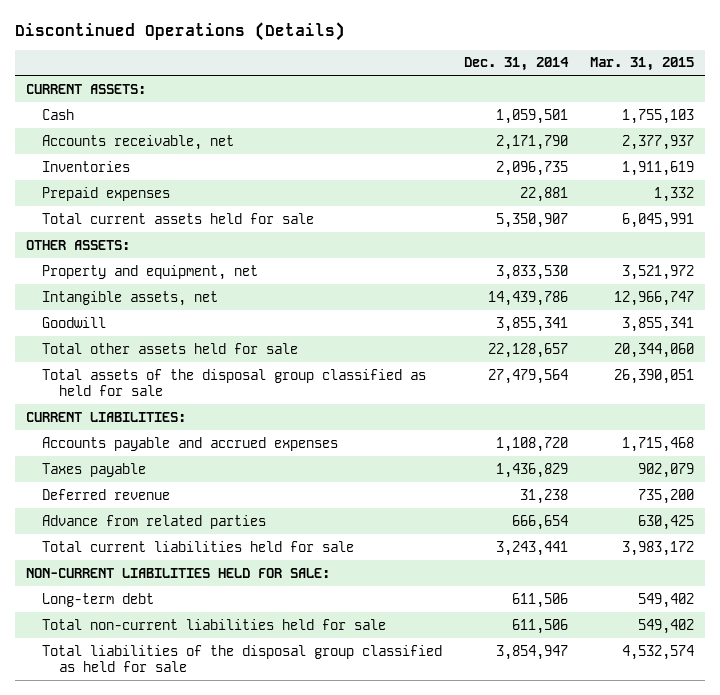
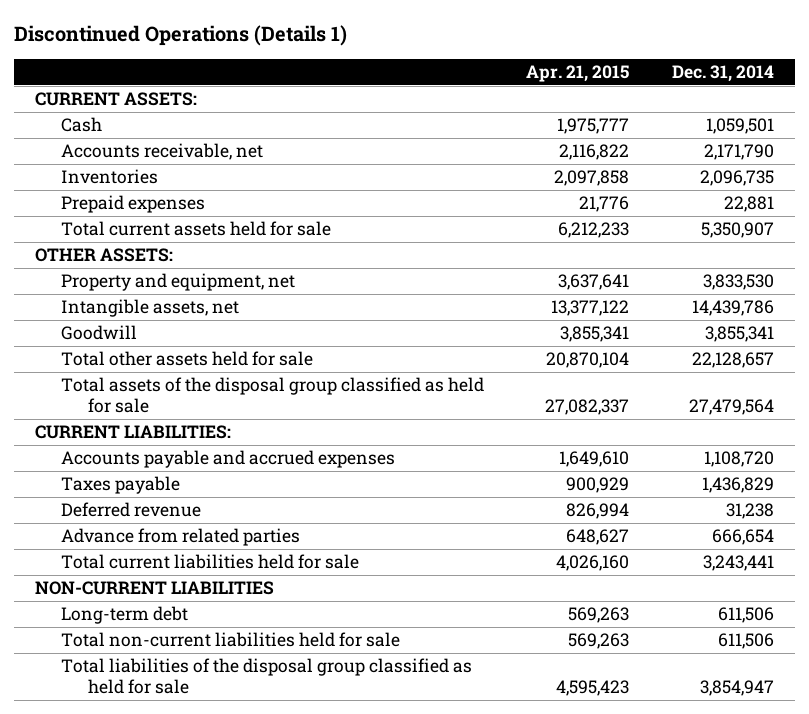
- Discontinued Operations (Details)
+ Discontinued Operations (Details 1)
- | Dec. 31, 2014 | Mar. 31, 2015
+ | Apr. 21, 2015 | Dec. 31, 2014
- NON-CURRENT LIABILITIES HELD FOR SALE:
+ NON-CURRENT LIABILITIES

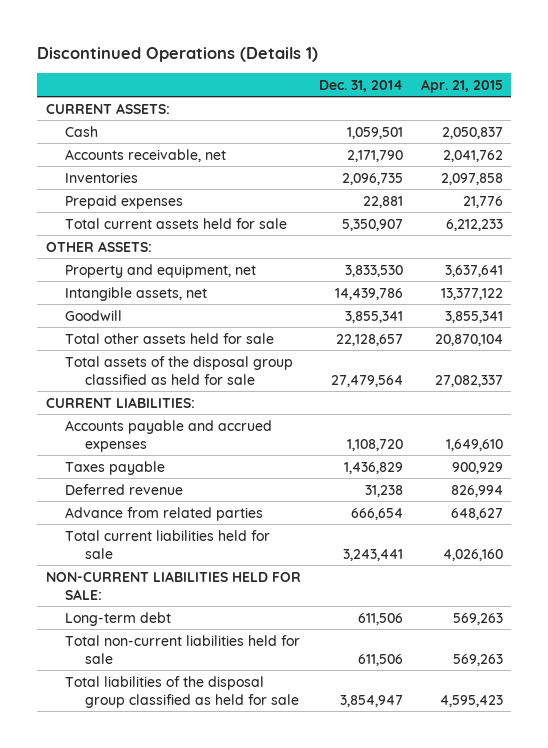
- | Apr. 21, 2015 | Dec. 31, 2014
+ | Dec. 31, 2014 | Apr. 21, 2015
- Cash | 1,975,777 | 1,059,501
- Accounts receivable, net | 2,116,822 | 2,171,790
+ Cash | 1,059,501 | 2,050,837
+ Accounts receivable, net | 2,171,790 | 2,041,762
- NON-CURRENT LIABILITIES
+ NON-CURRENT LIABILITIES HELD FOR SALE:

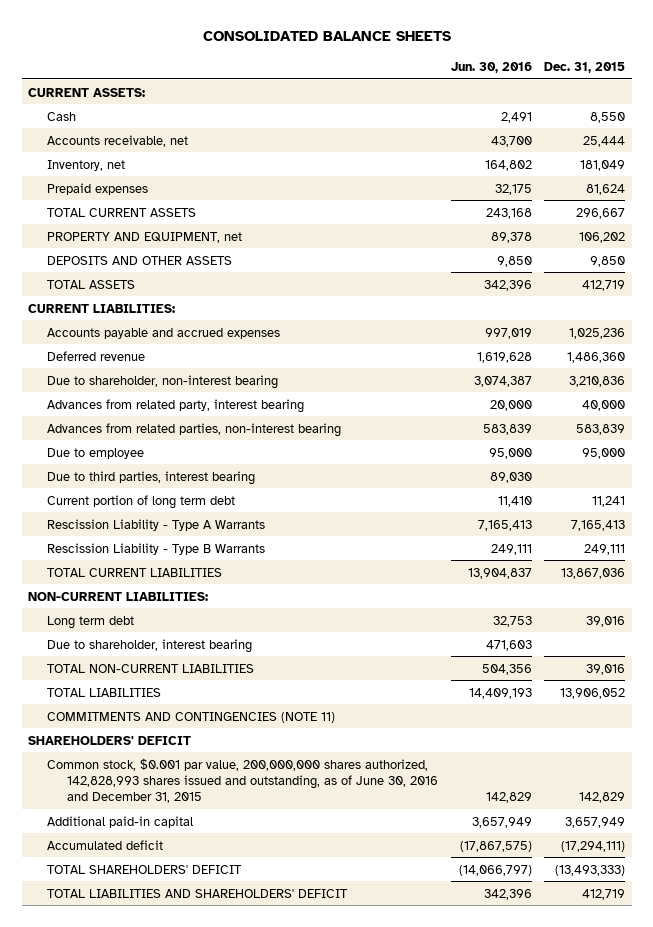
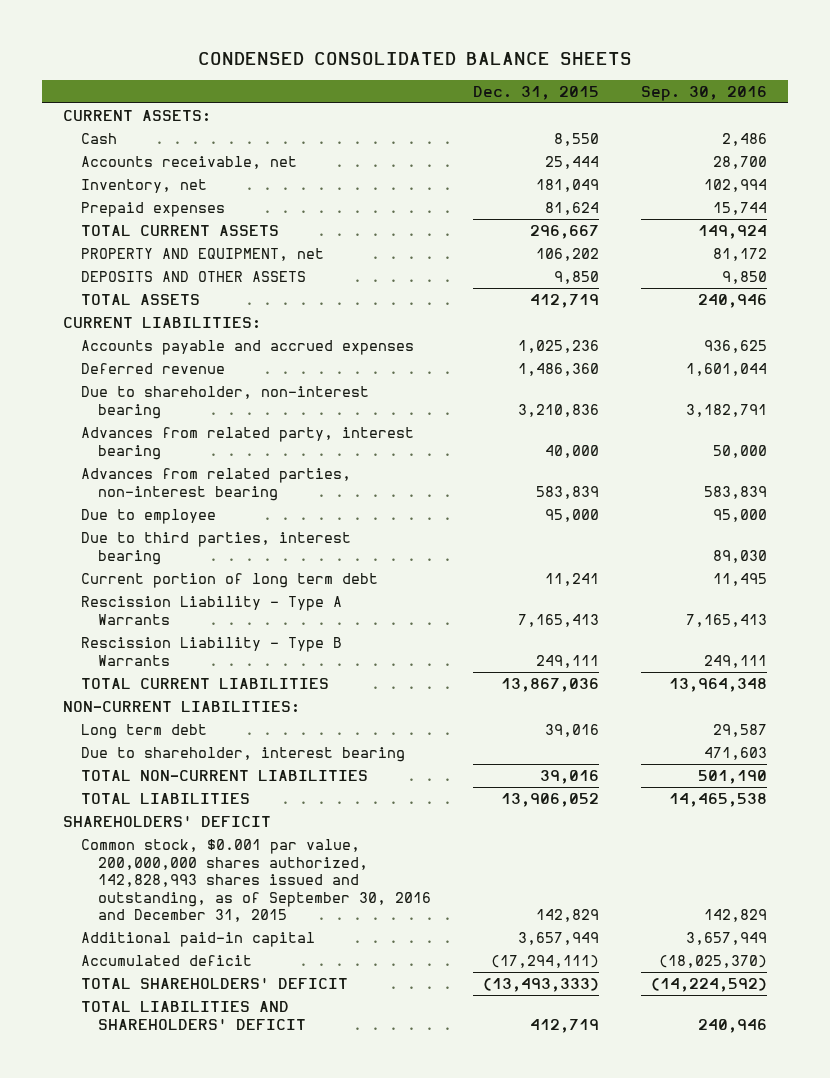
- CONSOLIDATED BALANCE SHEETS
+ CONDENSED CONSOLIDATED BALANCE SHEETS
- | Jun. 30, 2016 | Dec. 31, 2015
+ | Dec. 31, 2015 | Sep. 30, 2016
- COMMITMENTS AND CONTINGENCIES (NOTE 11)
- Common stock, $0.001 par value, 200,000,000 shares authorized, 142,828,993 shares issued and outstanding, as of June 30, 2016 and December 31, 2015 | 142,829 | 142,829
+ Common stock, $0.001 par value, 200,000,000 shares authorized, 142,828,993 shares issued and outstanding, as of September 30, 2016 and December 31, 2015 | 142,829 | 142,829

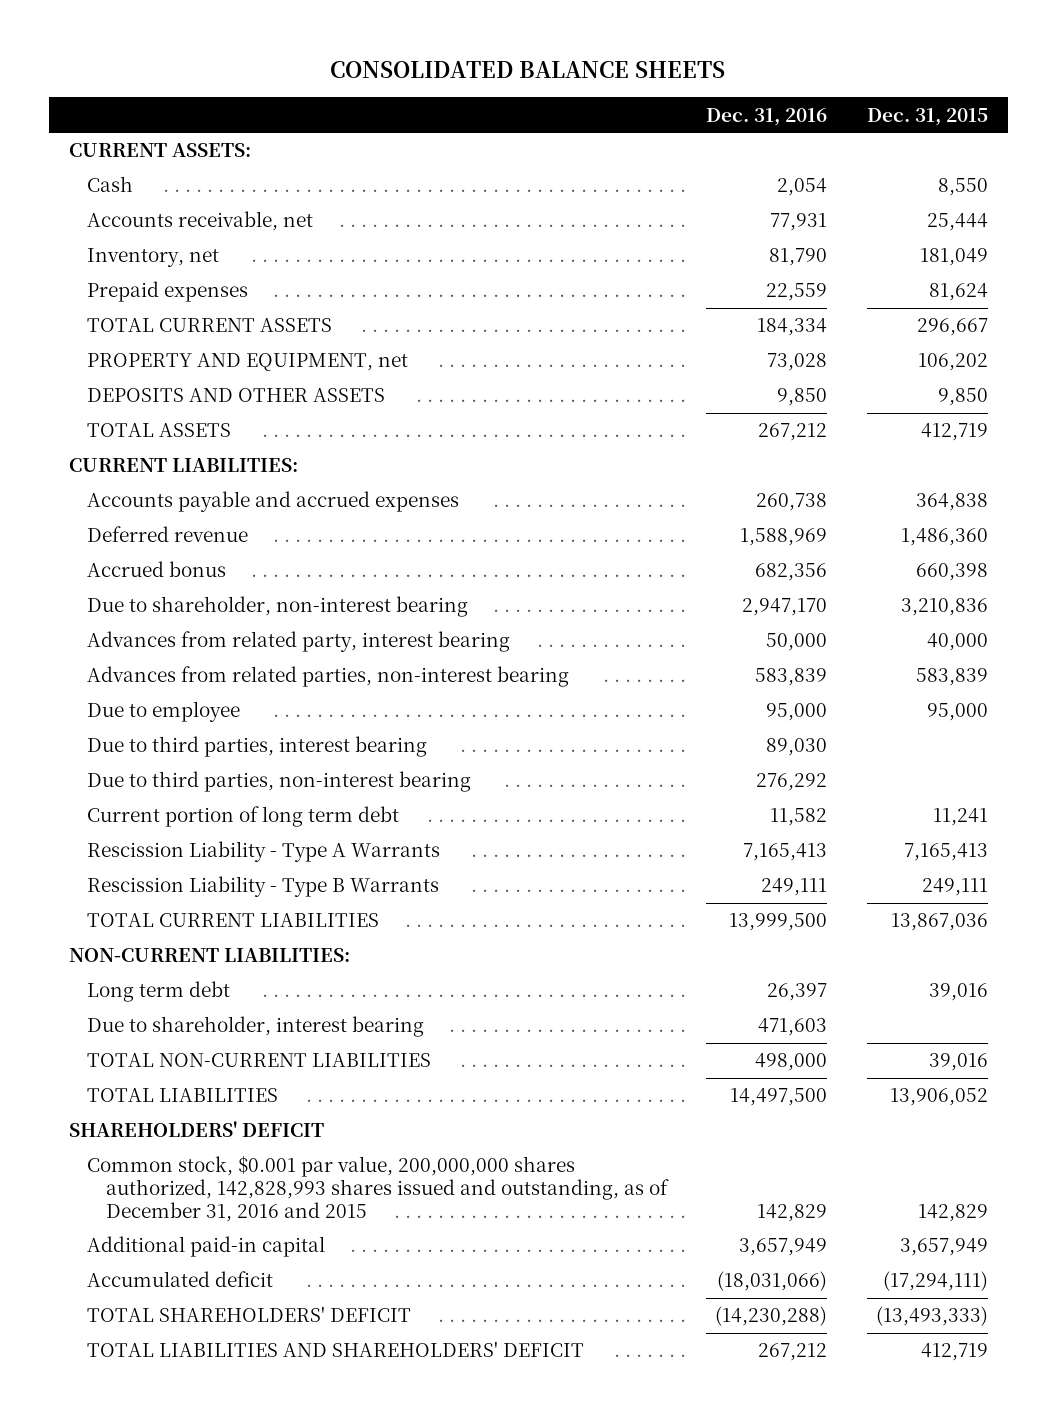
- CONDENSED CONSOLIDATED BALANCE SHEETS
+ CONSOLIDATED BALANCE SHEETS
- | Dec. 31, 2015 | Sep. 30, 2016
+ | Dec. 31, 2016 | Dec. 31, 2015
- Accounts payable and accrued expenses | 1,025,236 | 936,625
+ Accounts payable and accrued expenses | 260,738 | 364,838
+ Accrued bonus | 682,356 | 660,398
+ Due to third parties, non-interest bearing | 276,292 |
- Common stock, $0.001 par value, 200,000,000 shares authorized, 142,828,993 shares issued and outstanding, as of September 30, 2016 and December 31, 2015 | 142,829 | 142,829
+ Common stock, $0.001 par value, 200,000,000 shares authorized, 142,828,993 shares issued and outstanding, as of December 31, 2016 and 2015 | 142,829 | 142,829

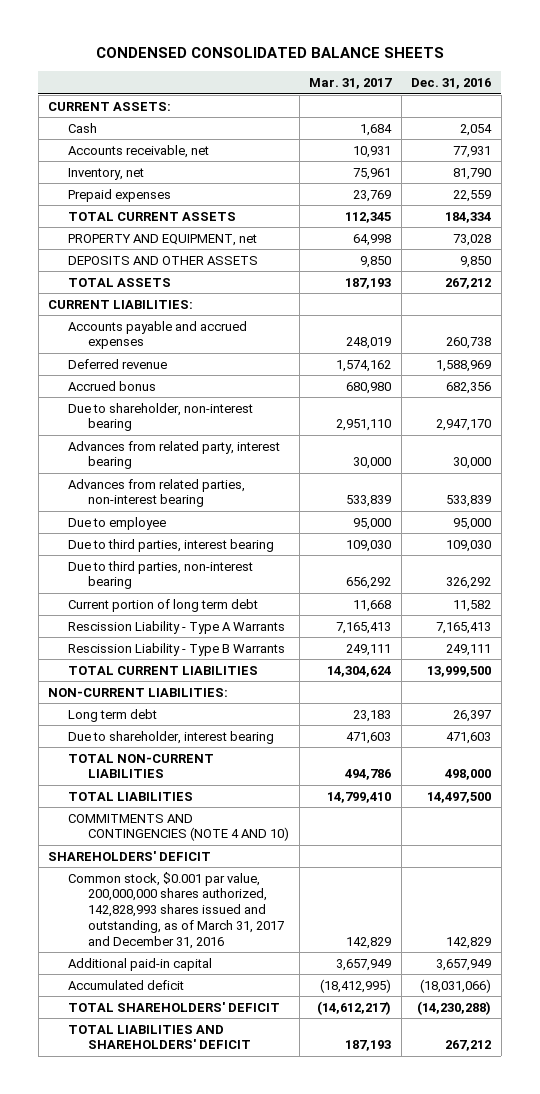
- CONSOLIDATED BALANCE SHEETS
+ CONDENSED CONSOLIDATED BALANCE SHEETS
- | Dec. 31, 2016 | Dec. 31, 2015
+ | Mar. 31, 2017 | Dec. 31, 2016
- Advances from related party, interest bearing | 50,000 | 40,000
- Advances from related parties, non-interest bearing | 583,839 | 583,839
+ Advances from related party, interest bearing | 30,000 | 30,000
+ Advances from related parties, non-interest bearing | 533,839 | 533,839
- Due to third parties, interest bearing | 89,030 |
- Due to third parties, non-interest bearing | 276,292 |
+ Due to third parties, interest bearing | 109,030 | 109,030
+ Due to third parties, non-interest bearing | 656,292 | 326,292
+ COMMITMENTS AND CONTINGENCIES (NOTE 4 AND 10)
- Common stock, $0.001 par value, 200,000,000 shares authorized, 142,828,993 shares issued and outstanding, as of December 31, 2016 and 2015 | 142,829 | 142,829
+ Common stock, $0.001 par value, 200,000,000 shares authorized, 142,828,993 shares issued and outstanding, as of March 31, 2017 and December 31, 2016 | 142,829 | 142,829

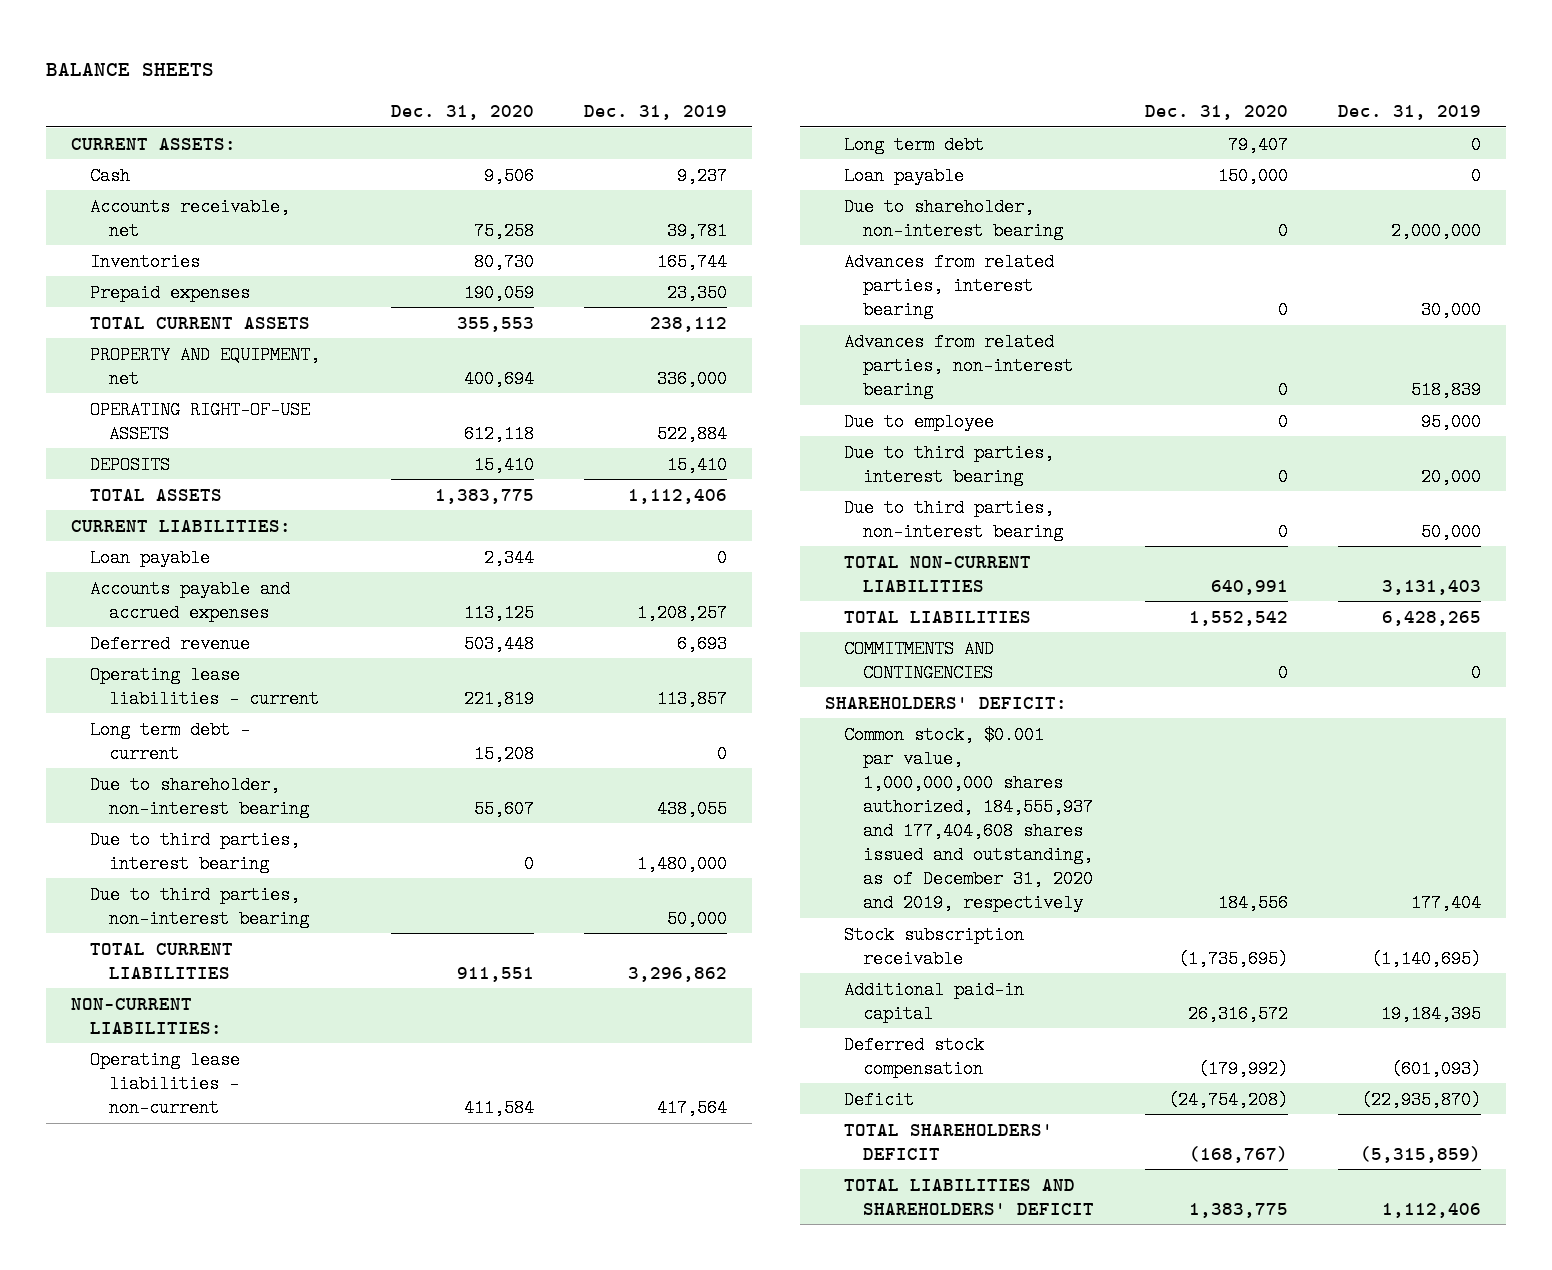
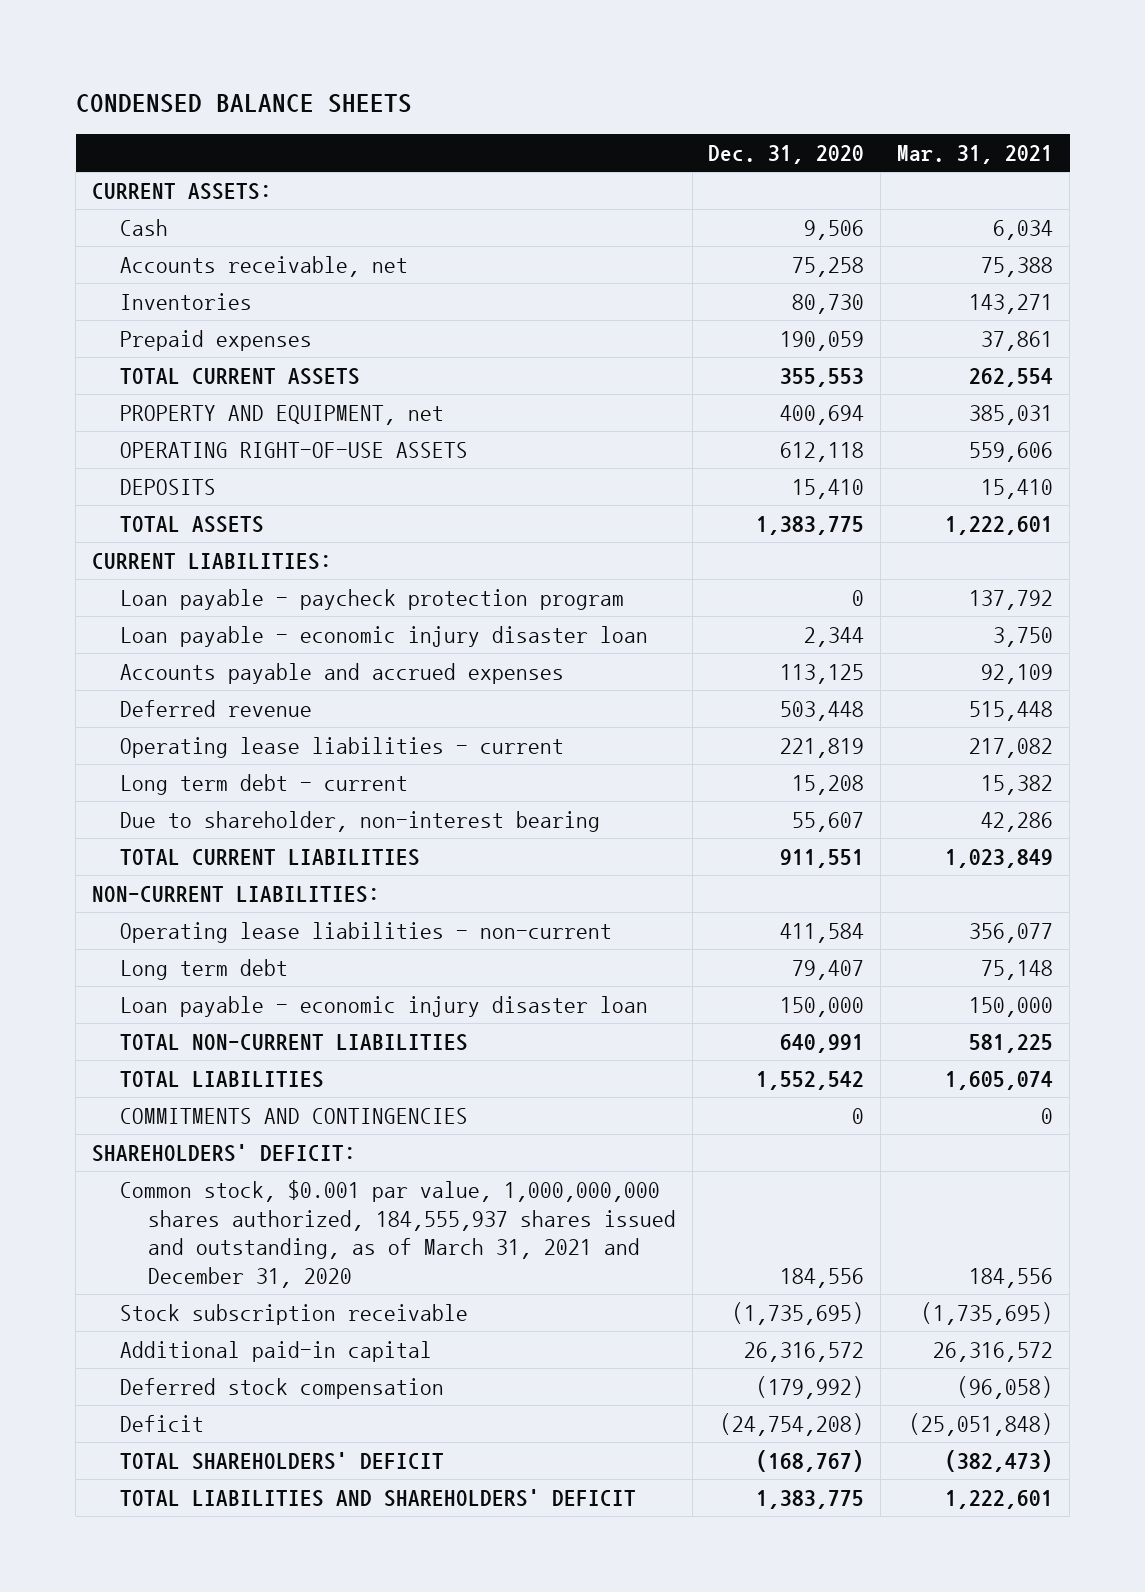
- BALANCE SHEETS
+ CONDENSED BALANCE SHEETS
- | Dec. 31, 2020 | Dec. 31, 2019
+ | Dec. 31, 2020 | Mar. 31, 2021
- Loan payable | 2,344 | 0
+ Loan payable - paycheck protection program | 0 | 137,792
+ Loan payable - economic injury disaster loan | 2,344 | 3,750
- Due to third parties, interest bearing | 0 | 1,480,000
- Due to third parties, non-interest bearing | | 50,000
- Loan payable | 150,000 | 0
- Due to shareholder, non-interest bearing | 0 | 2,000,000
- Advances from related parties, interest bearing | 0 | 30,000
- Advances from related parties, non-interest bearing | 0 | 518,839
- Due to employee | 0 | 95,000
- Due to third parties, interest bearing | 0 | 20,000
- Due to third parties, non-interest bearing | 0 | 50,000
+ Loan payable - economic injury disaster loan | 150,000 | 150,000
- Common stock, $0.001 par value, 1,000,000,000 shares authorized, 184,555,937 and 177,404,608 shares issued and outstanding, as of December 31, 2020 and 2019, respectively | 184,556 | 177,404
+ Common stock, $0.001 par value, 1,000,000,000 shares authorized, 184,555,937 shares issued and outstanding, as of March 31, 2021 and December 31, 2020 | 184,556 | 184,556

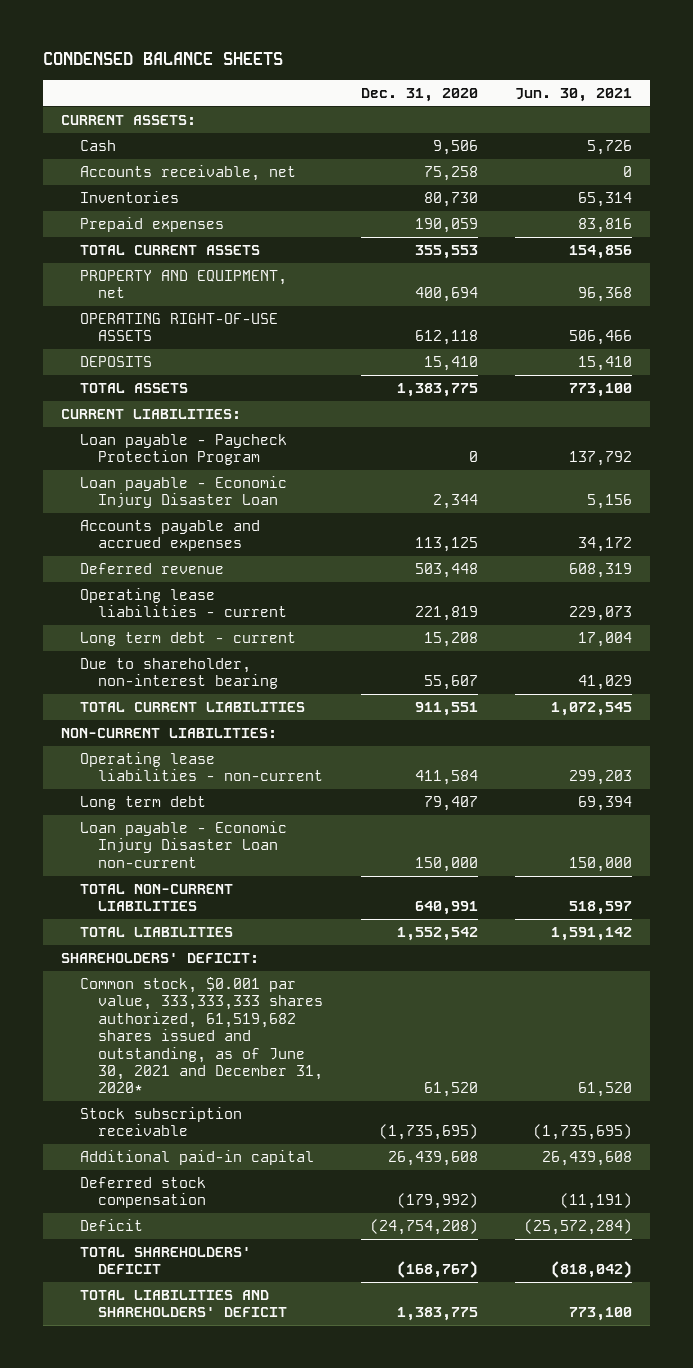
- | Dec. 31, 2020 | Mar. 31, 2021
+ | Dec. 31, 2020 | Jun. 30, 2021
- Loan payable - paycheck protection program | 0 | 137,792
- Loan payable - economic injury disaster loan | 2,344 | 3,750
+ Loan payable - Paycheck Protection Program | 0 | 137,792
+ Loan payable - Economic Injury Disaster Loan | 2,344 | 5,156
- Loan payable - economic injury disaster loan | 150,000 | 150,000
+ Loan payable - Economic Injury Disaster Loan non-current | 150,000 | 150,000
- COMMITMENTS AND CONTINGENCIES | 0 | 0
- Common stock, $0.001 par value, 1,000,000,000 shares authorized, 184,555,937 shares issued and outstanding, as of March 31, 2021 and December 31, 2020 | 184,556 | 184,556
+ Common stock, $0.001 par value, 333,333,333 shares authorized, 61,519,682 shares issued and outstanding, as of June 30, 2021 and December 31, 2020* | 61,520 | 61,520
- Additional paid-in capital | 26,316,572 | 26,316,572
+ Additional paid-in capital | 26,439,608 | 26,439,608

